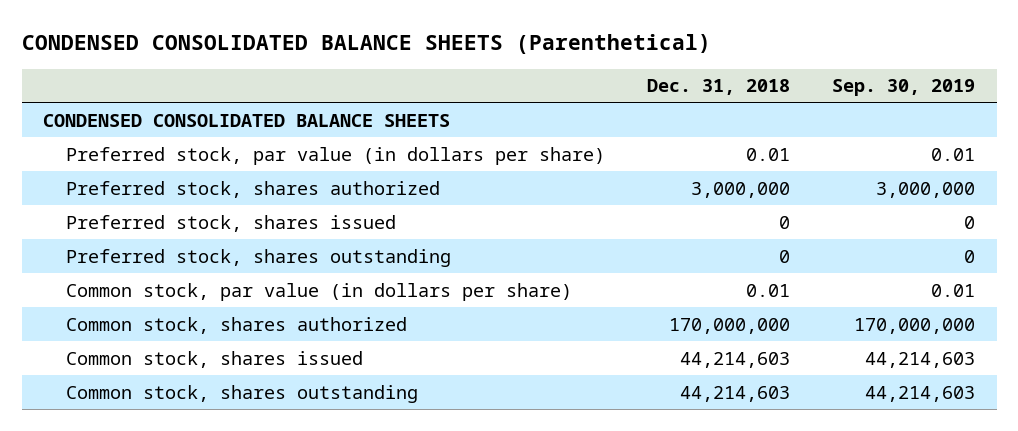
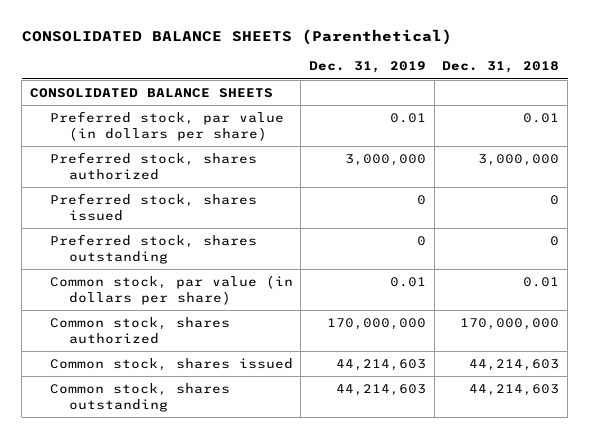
- CONDENSED CONSOLIDATED BALANCE SHEETS (Parenthetical)
+ CONSOLIDATED BALANCE SHEETS (Parenthetical)
- | Dec. 31, 2018 | Sep. 30, 2019
+ | Dec. 31, 2019 | Dec. 31, 2018
- CONDENSED CONSOLIDATED BALANCE SHEETS
+ CONSOLIDATED BALANCE SHEETS

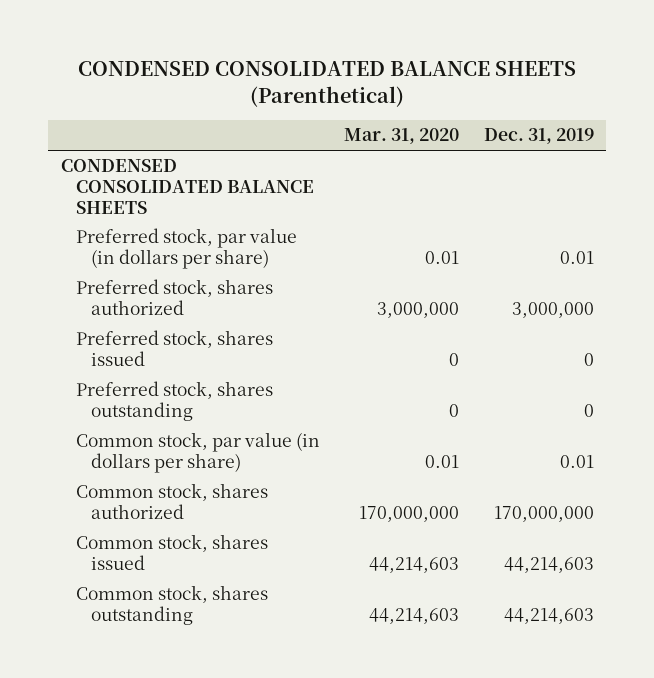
- CONSOLIDATED BALANCE SHEETS (Parenthetical)
+ CONDENSED CONSOLIDATED BALANCE SHEETS (Parenthetical)
- | Dec. 31, 2019 | Dec. 31, 2018
+ | Mar. 31, 2020 | Dec. 31, 2019
- CONSOLIDATED BALANCE SHEETS
+ CONDENSED CONSOLIDATED BALANCE SHEETS

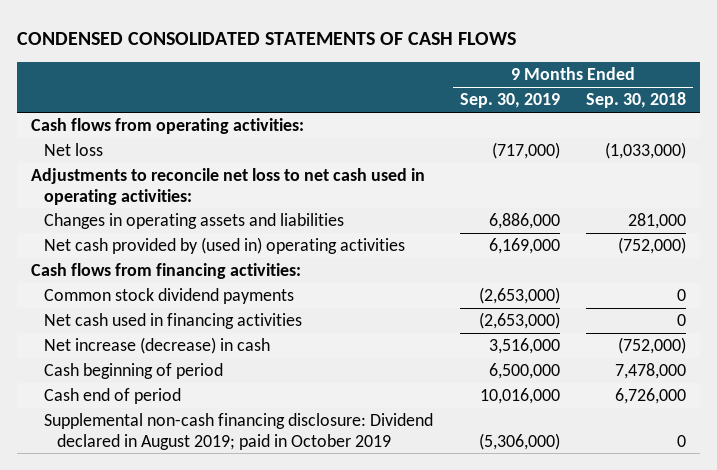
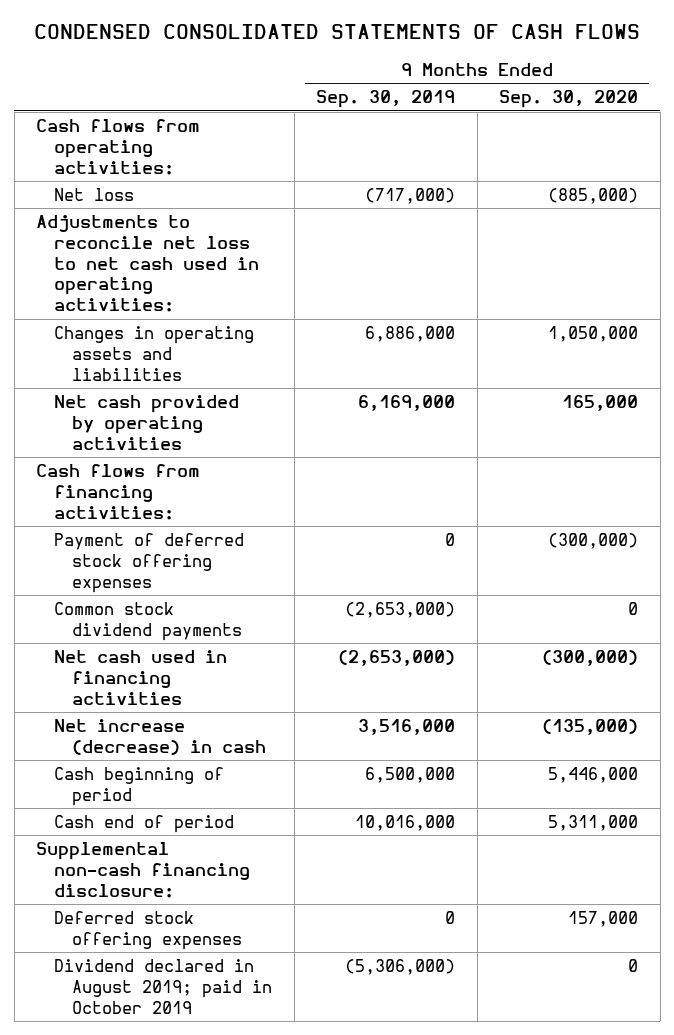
- | 9 Months Ended Sep. 30, 2019 | 9 Months Ended Sep. 30, 2018
+ | 9 Months Ended Sep. 30, 2019 | 9 Months Ended Sep. 30, 2020
- Net cash provided by (used in) operating activities | 6,169,000 | (752,000)
+ Net cash provided by operating activities | 6,169,000 | 165,000
+ Payment of deferred stock offering expenses | 0 | (300,000)
- Supplemental non-cash financing disclosure: Dividend declared in August 2019; paid in October 2019 | (5,306,000) | 0
+ Supplemental non-cash financing disclosure:
+ Deferred stock offering expenses | 0 | 157,000
+ Dividend declared in August 2019; paid in October 2019 | (5,306,000) | 0

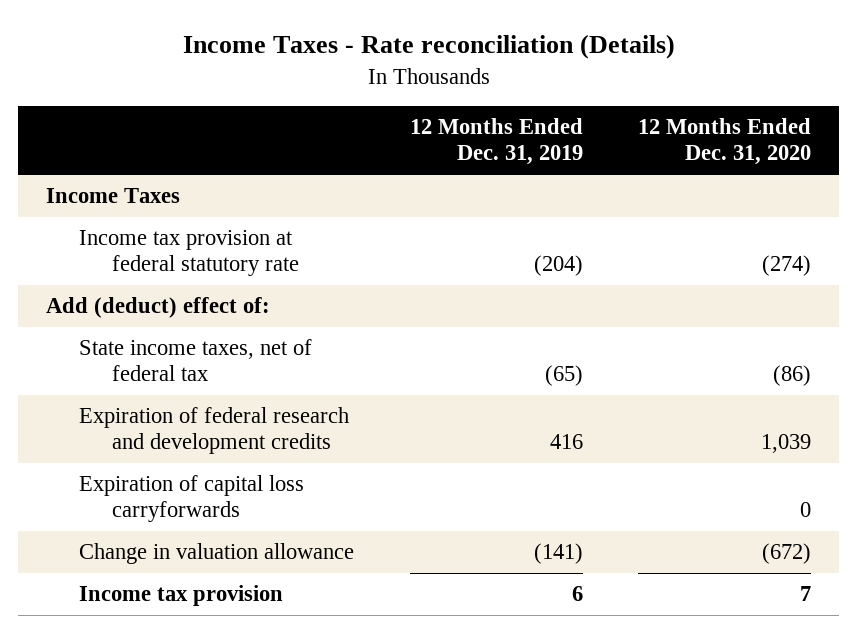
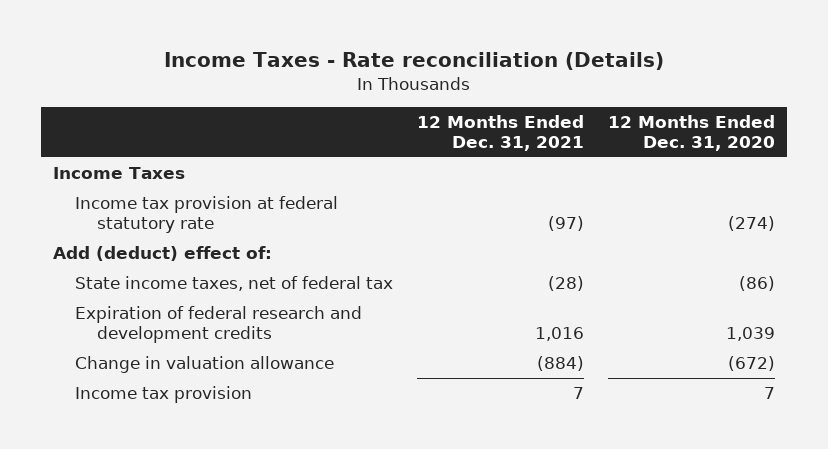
- | 12 Months Ended Dec. 31, 2019 | 12 Months Ended Dec. 31, 2020
+ | 12 Months Ended Dec. 31, 2021 | 12 Months Ended Dec. 31, 2020
- Expiration of capital loss carryforwards | | 0

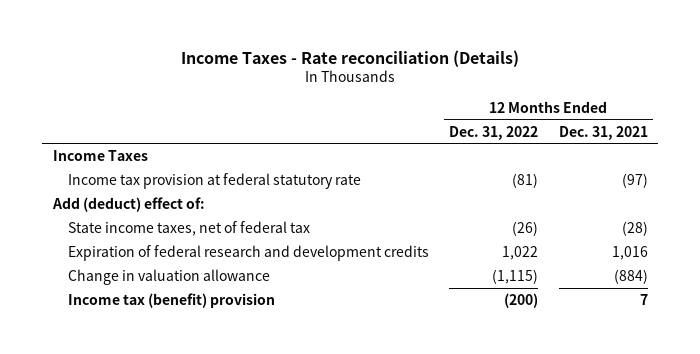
- | 12 Months Ended Dec. 31, 2021 | 12 Months Ended Dec. 31, 2020
+ | 12 Months Ended Dec. 31, 2022 | 12 Months Ended Dec. 31, 2021
- Income tax provision | 7 | 7
+ Income tax (benefit) provision | (200) | 7

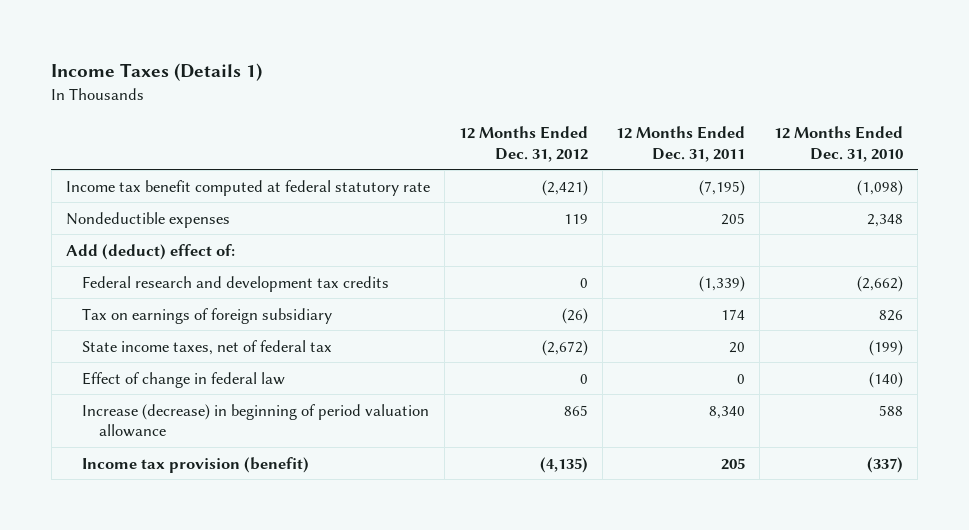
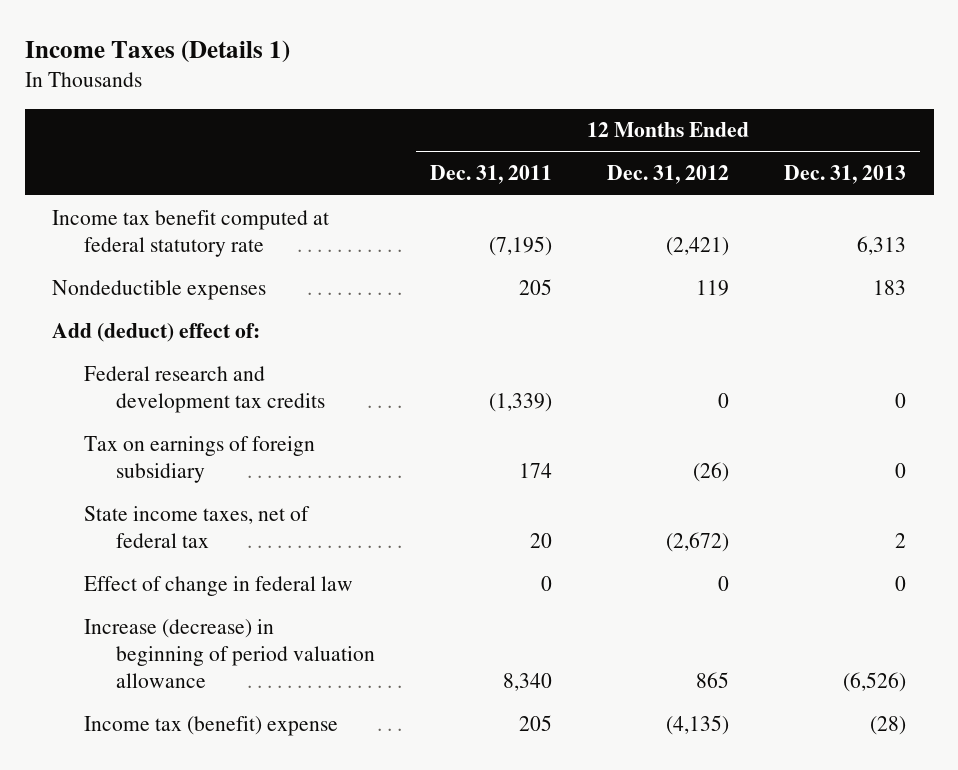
- | 12 Months Ended Dec. 31, 2012 | 12 Months Ended Dec. 31, 2011 | 12 Months Ended Dec. 31, 2010
+ | 12 Months Ended Dec. 31, 2011 | 12 Months Ended Dec. 31, 2012 | 12 Months Ended Dec. 31, 2013
- Income tax provision (benefit) | (4,135) | 205 | (337)
+ Income tax (benefit) expense | 205 | (4,135) | (28)

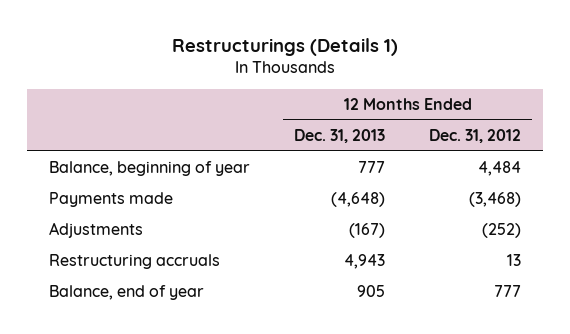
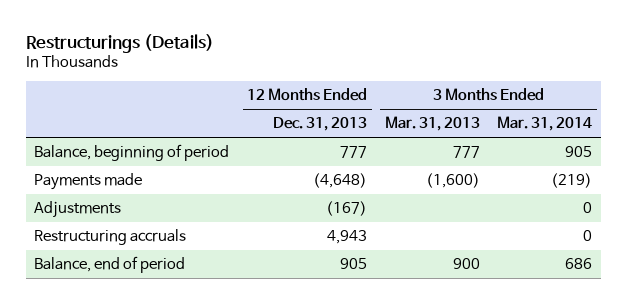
- Restructurings (Details 1)
+ Restructurings (Details)
- | 12 Months Ended Dec. 31, 2013 | 12 Months Ended Dec. 31, 2012
+ | 12 Months Ended Dec. 31, 2013 | 3 Months Ended Mar. 31, 2013 | 3 Months Ended Mar. 31, 2014
- Balance, beginning of year | 777 | 4,484
+ Balance, beginning of period | 777 | 777 | 905
- Balance, end of year | 905 | 777
+ Balance, end of period | 905 | 900 | 686

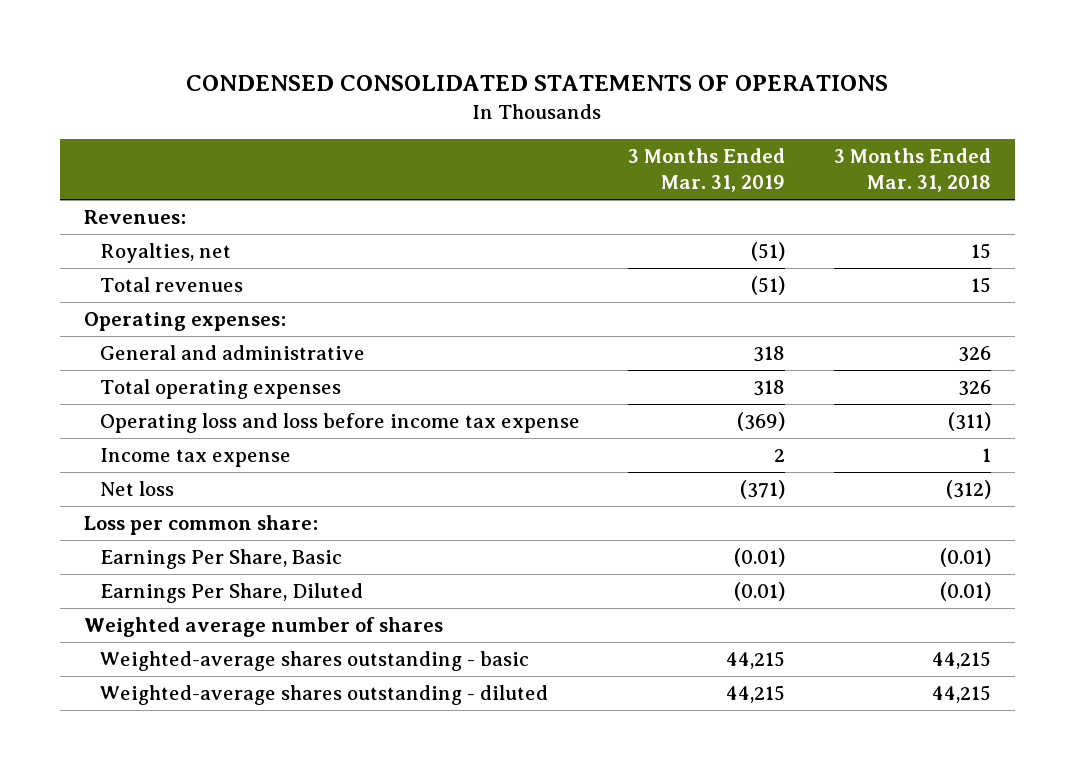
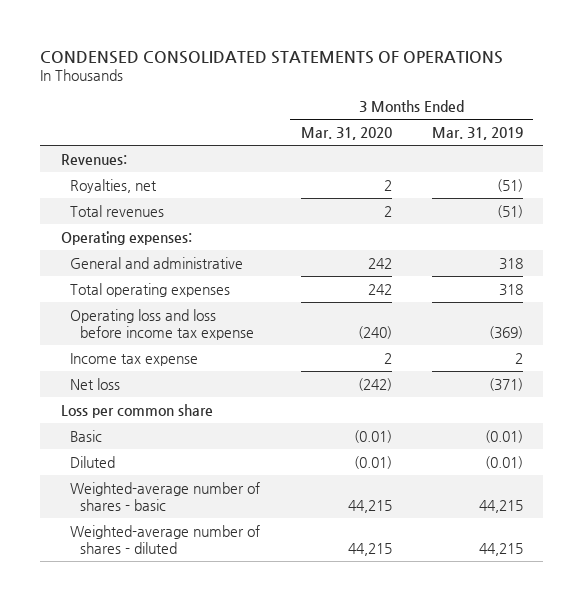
- | 3 Months Ended Mar. 31, 2019 | 3 Months Ended Mar. 31, 2018
+ | 3 Months Ended Mar. 31, 2020 | 3 Months Ended Mar. 31, 2019
- Loss per common share:
- Earnings Per Share, Basic | (0.01) | (0.01)
- Earnings Per Share, Diluted | (0.01) | (0.01)
- Weighted average number of shares
- Weighted-average shares outstanding - basic | 44,215 | 44,215
- Weighted-average shares outstanding - diluted | 44,215 | 44,215
+ Loss per common share
+ Basic | (0.01) | (0.01)
+ Diluted | (0.01) | (0.01)
+ Weighted-average number of shares - basic | 44,215 | 44,215
+ Weighted-average number of shares - diluted | 44,215 | 44,215

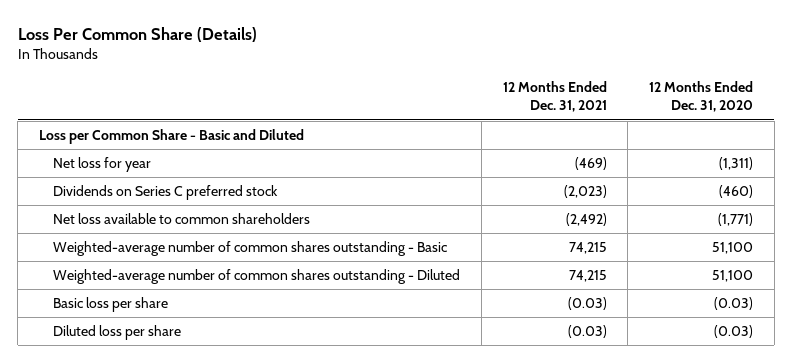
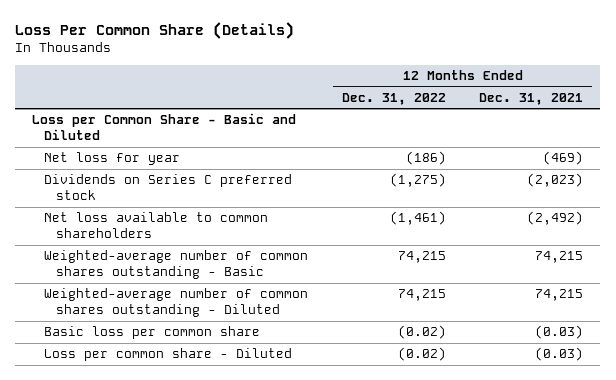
- | 12 Months Ended Dec. 31, 2021 | 12 Months Ended Dec. 31, 2020
+ | 12 Months Ended Dec. 31, 2022 | 12 Months Ended Dec. 31, 2021
- Basic loss per share | (0.03) | (0.03)
- Diluted loss per share | (0.03) | (0.03)
+ Basic loss per common share | (0.02) | (0.03)
+ Loss per common share - Diluted | (0.02) | (0.03)

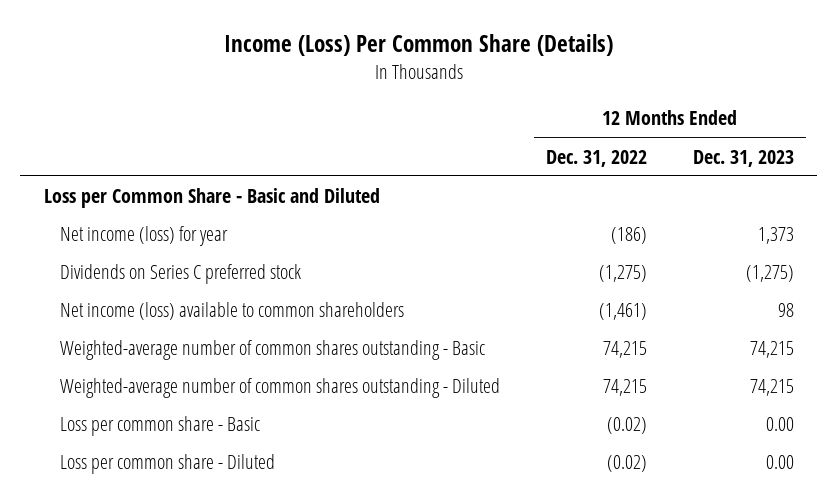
- Loss Per Common Share (Details)
+ Income (Loss) Per Common Share (Details)
- | 12 Months Ended Dec. 31, 2022 | 12 Months Ended Dec. 31, 2021
+ | 12 Months Ended Dec. 31, 2022 | 12 Months Ended Dec. 31, 2023
- Net loss for year | (186) | (469)
+ Net income (loss) for year | (186) | 1,373
- Net loss available to common shareholders | (1,461) | (2,492)
+ Net income (loss) available to common shareholders | (1,461) | 98
- Basic loss per common share | (0.02) | (0.03)
+ Loss per common share - Basic | (0.02) | 0.00

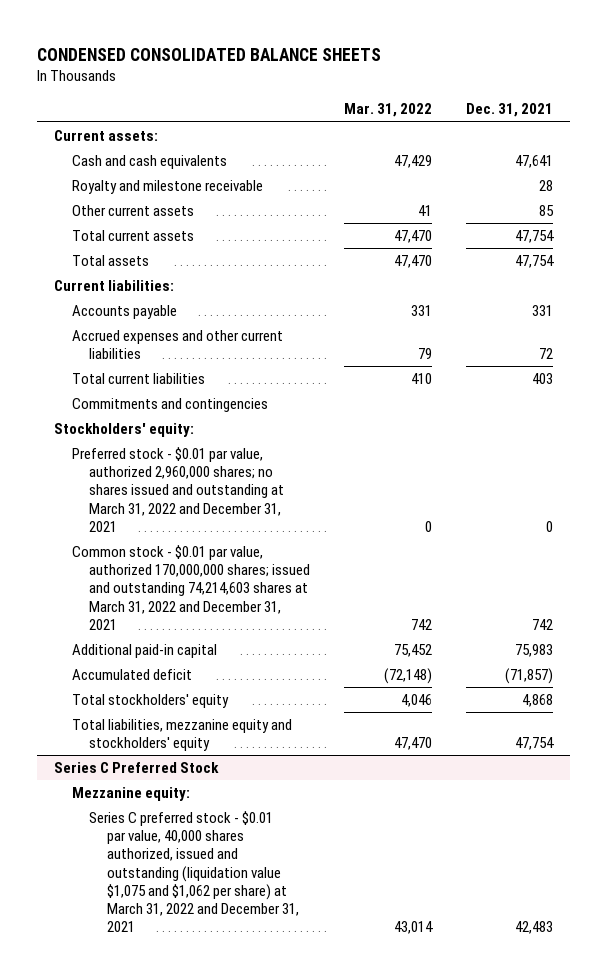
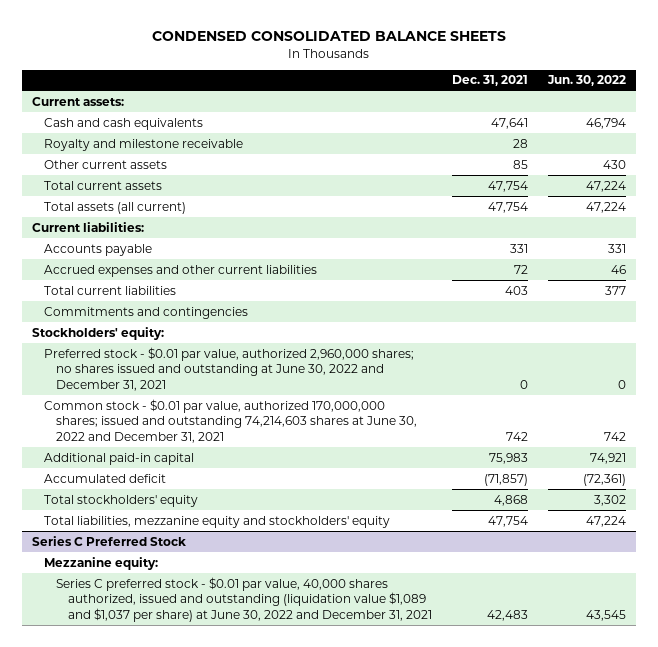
- | Mar. 31, 2022 | Dec. 31, 2021
+ | Dec. 31, 2021 | Jun. 30, 2022
- Total assets | 47,470 | 47,754
+ Total assets (all current) | 47,754 | 47,224
- Preferred stock - $0.01 par value, authorized 2,960,000 shares; no shares issued and outstanding at March 31, 2022 and December 31, 2021 | 0 | 0
- Common stock - $0.01 par value, authorized 170,000,000 shares; issued and outstanding 74,214,603 shares at March 31, 2022 and December 31, 2021 | 742 | 742
+ Preferred stock - $0.01 par value, authorized 2,960,000 shares; no shares issued and outstanding at June 30, 2022 and December 31, 2021 | 0 | 0
+ Common stock - $0.01 par value, authorized 170,000,000 shares; issued and outstanding 74,214,603 shares at June 30, 2022 and December 31, 2021 | 742 | 742
@ Series C Preferred Stock
- Series C preferred stock - $0.01 par value, 40,000 shares authorized, issued and outstanding (liquidation value $1,075 and $1,062 per share) at March 31, 2022 and December 31, 2021 | 43,014 | 42,483
+ Series C preferred stock - $0.01 par value, 40,000 shares authorized, issued and outstanding (liquidation value $1,089 and $1,037 per share) at June 30, 2022 and December 31, 2021 | 42,483 | 43,545

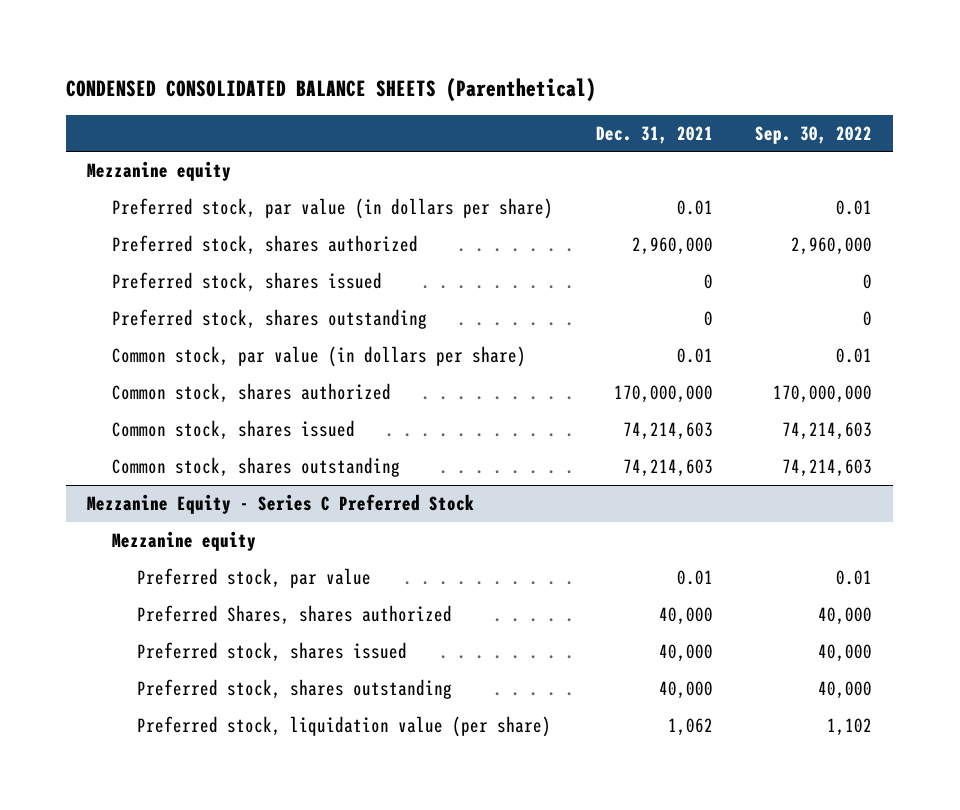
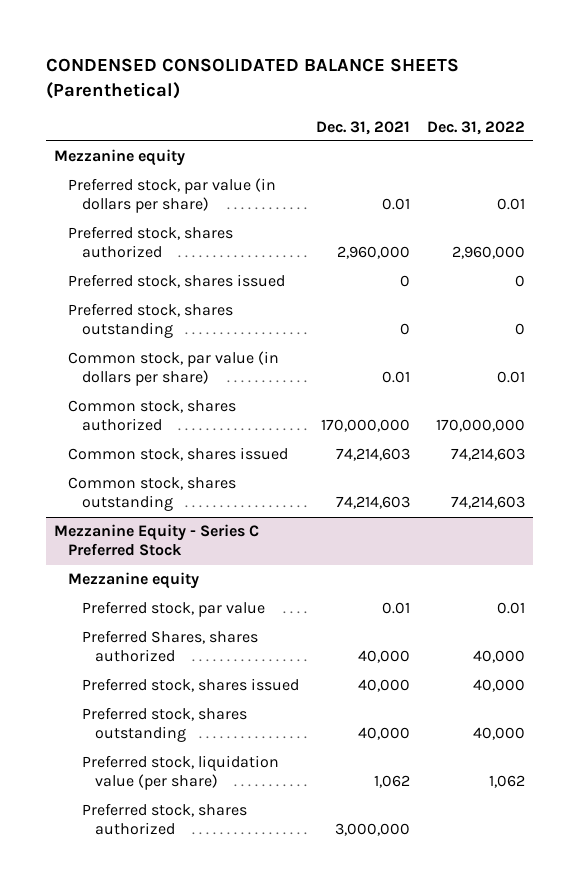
- | Dec. 31, 2021 | Sep. 30, 2022
+ | Dec. 31, 2021 | Dec. 31, 2022
@ Mezzanine Equity - Series C Preferred Stock
+ Preferred stock, shares authorized | 3,000,000 |

